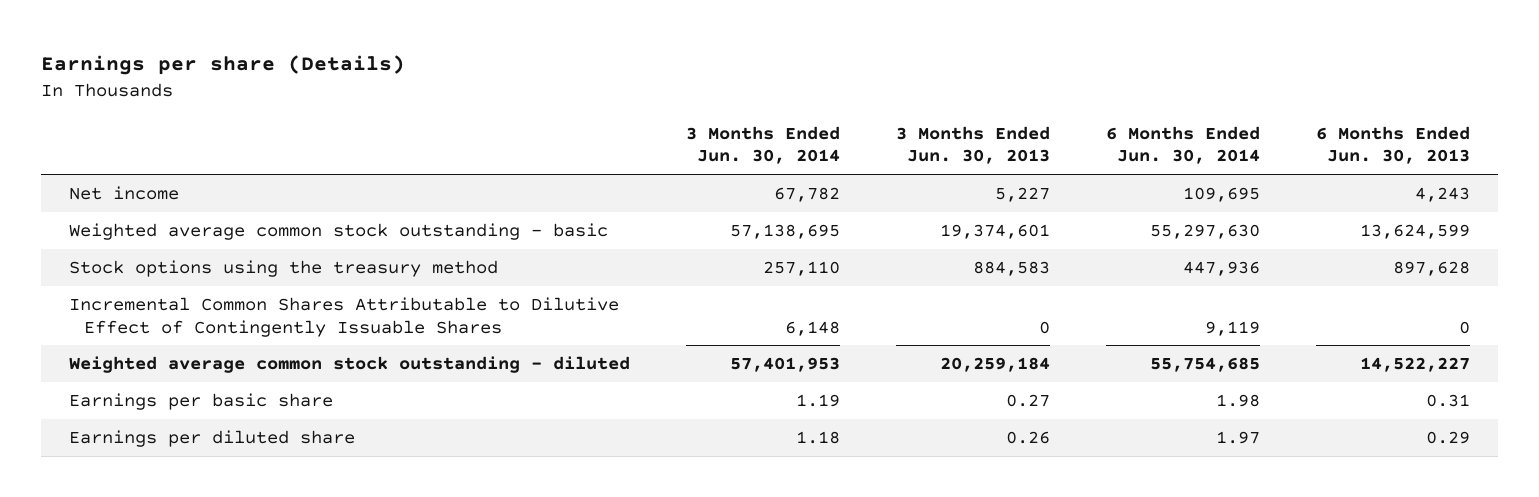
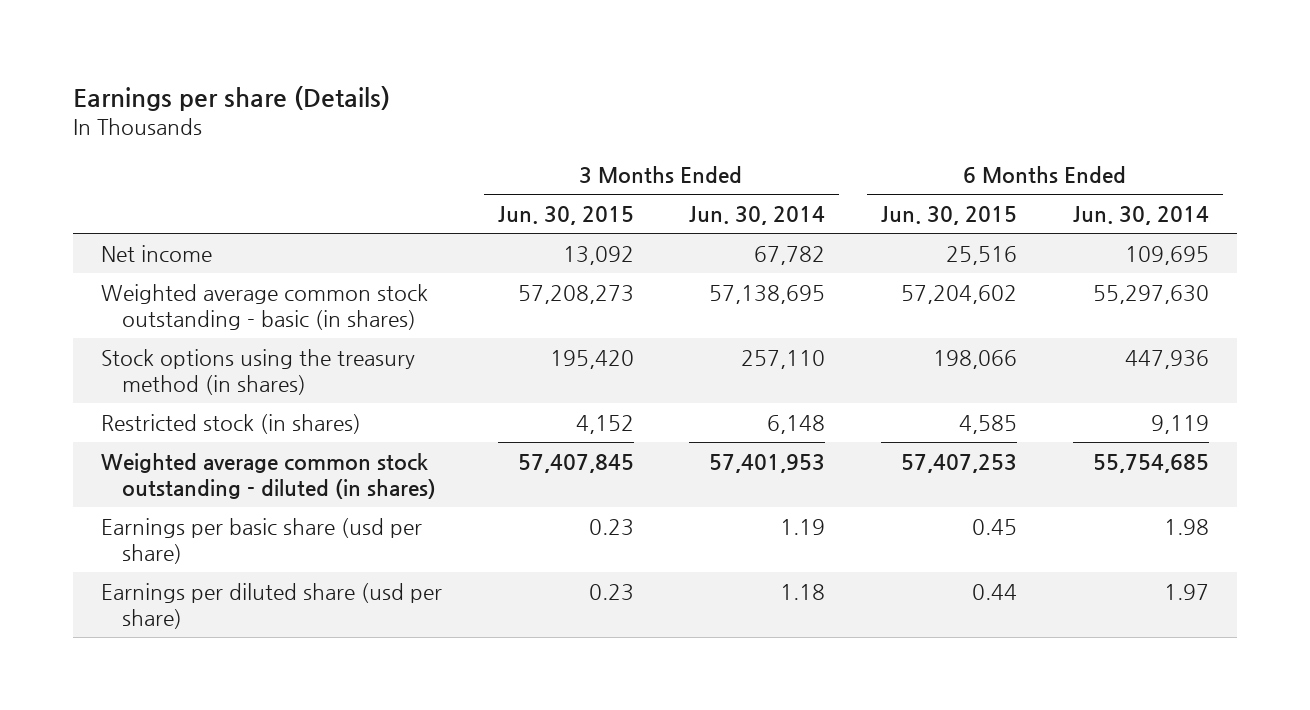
- | 3 Months Ended Jun. 30, 2014 | 3 Months Ended Jun. 30, 2013 | 6 Months Ended Jun. 30, 2014 | 6 Months Ended Jun. 30, 2013
+ | 3 Months Ended Jun. 30, 2015 | 3 Months Ended Jun. 30, 2014 | 6 Months Ended Jun. 30, 2015 | 6 Months Ended Jun. 30, 2014
- Weighted average common stock outstanding - basic | 57,138,695 | 19,374,601 | 55,297,630 | 13,624,599
- Stock options using the treasury method | 257,110 | 884,583 | 447,936 | 897,628
- Incremental Common Shares Attributable to Dilutive Effect of Contingently Issuable Shares | 6,148 | 0 | 9,119 | 0
- Weighted average common stock outstanding - diluted | 57,401,953 | 20,259,184 | 55,754,685 | 14,522,227
- Earnings per basic share | 1.19 | 0.27 | 1.98 | 0.31
- Earnings per diluted share | 1.18 | 0.26 | 1.97 | 0.29
+ Weighted average common stock outstanding - basic (in shares) | 57,208,273 | 57,138,695 | 57,204,602 | 55,297,630
+ Stock options using the treasury method (in shares) | 195,420 | 257,110 | 198,066 | 447,936
+ Restricted stock (in shares) | 4,152 | 6,148 | 4,585 | 9,119
+ Weighted average common stock outstanding - diluted (in shares) | 57,407,845 | 57,401,953 | 57,407,253 | 55,754,685
+ Earnings per basic share (usd per share) | 0.23 | 1.19 | 0.45 | 1.98
+ Earnings per diluted share (usd per share) | 0.23 | 1.18 | 0.44 | 1.97

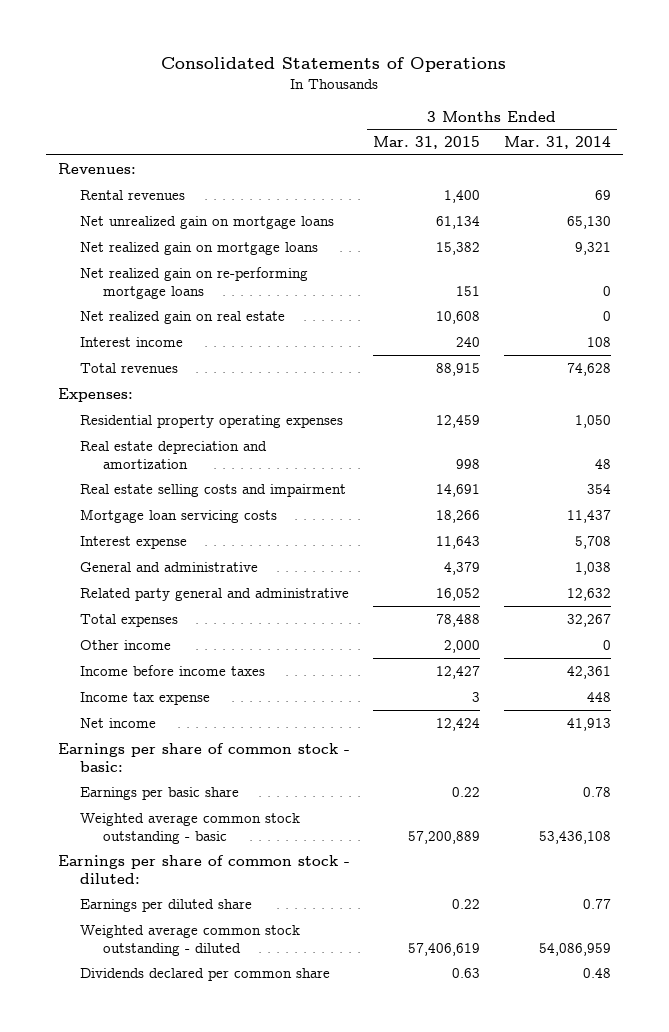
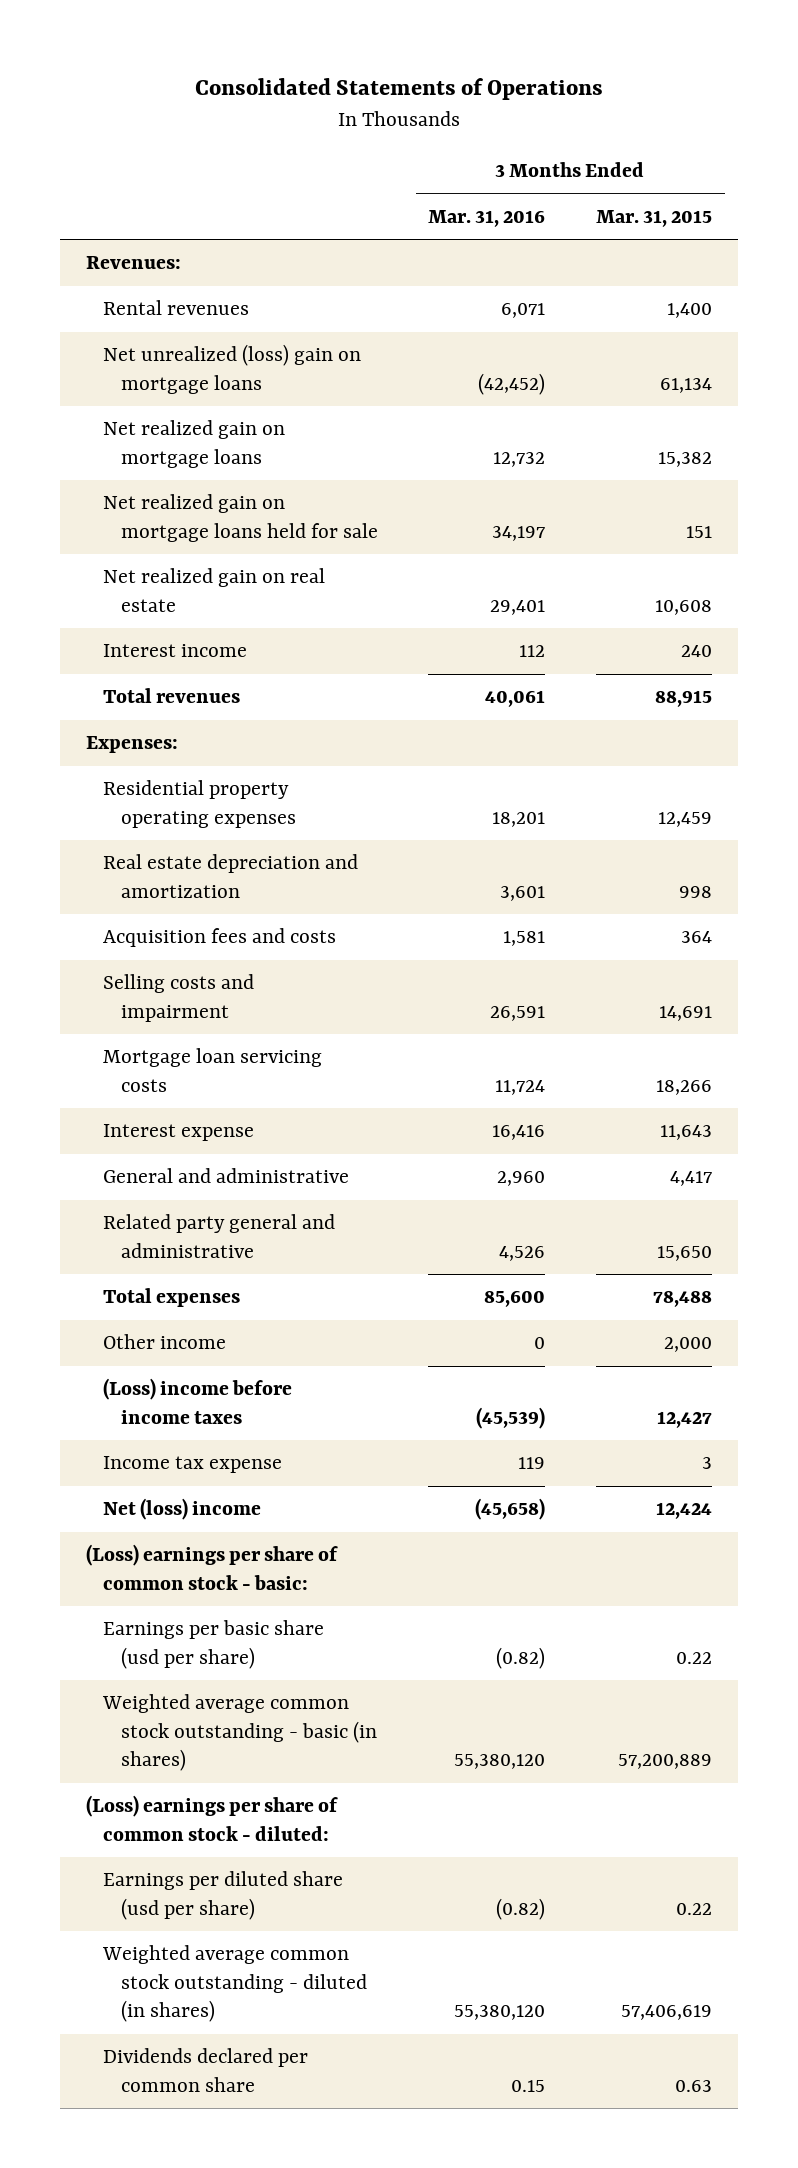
- | 3 Months Ended Mar. 31, 2015 | 3 Months Ended Mar. 31, 2014
+ | 3 Months Ended Mar. 31, 2016 | 3 Months Ended Mar. 31, 2015
- Net unrealized gain on mortgage loans | 61,134 | 65,130
+ Net unrealized (loss) gain on mortgage loans | (42,452) | 61,134
- Net realized gain on re-performing mortgage loans | 151 | 0
+ Net realized gain on mortgage loans held for sale | 34,197 | 151
- Real estate selling costs and impairment | 14,691 | 354
+ Acquisition fees and costs | 1,581 | 364
+ Selling costs and impairment | 26,591 | 14,691
- General and administrative | 4,379 | 1,038
- Related party general and administrative | 16,052 | 12,632
+ General and administrative | 2,960 | 4,417
+ Related party general and administrative | 4,526 | 15,650
- Income before income taxes | 12,427 | 42,361
+ (Loss) income before income taxes | (45,539) | 12,427
- Net income | 12,424 | 41,913
- Earnings per share of common stock - basic:
- Earnings per basic share | 0.22 | 0.78
- Weighted average common stock outstanding - basic | 57,200,889 | 53,436,108
- Earnings per share of common stock - diluted:
- Earnings per diluted share | 0.22 | 0.77
- Weighted average common stock outstanding - diluted | 57,406,619 | 54,086,959
+ Net (loss) income | (45,658) | 12,424
+ (Loss) earnings per share of common stock - basic:
+ Earnings per basic share (usd per share) | (0.82) | 0.22
+ Weighted average common stock outstanding - basic (in shares) | 55,380,120 | 57,200,889
+ (Loss) earnings per share of common stock - diluted:
+ Earnings per diluted share (usd per share) | (0.82) | 0.22
+ Weighted average common stock outstanding - diluted (in shares) | 55,380,120 | 57,406,619

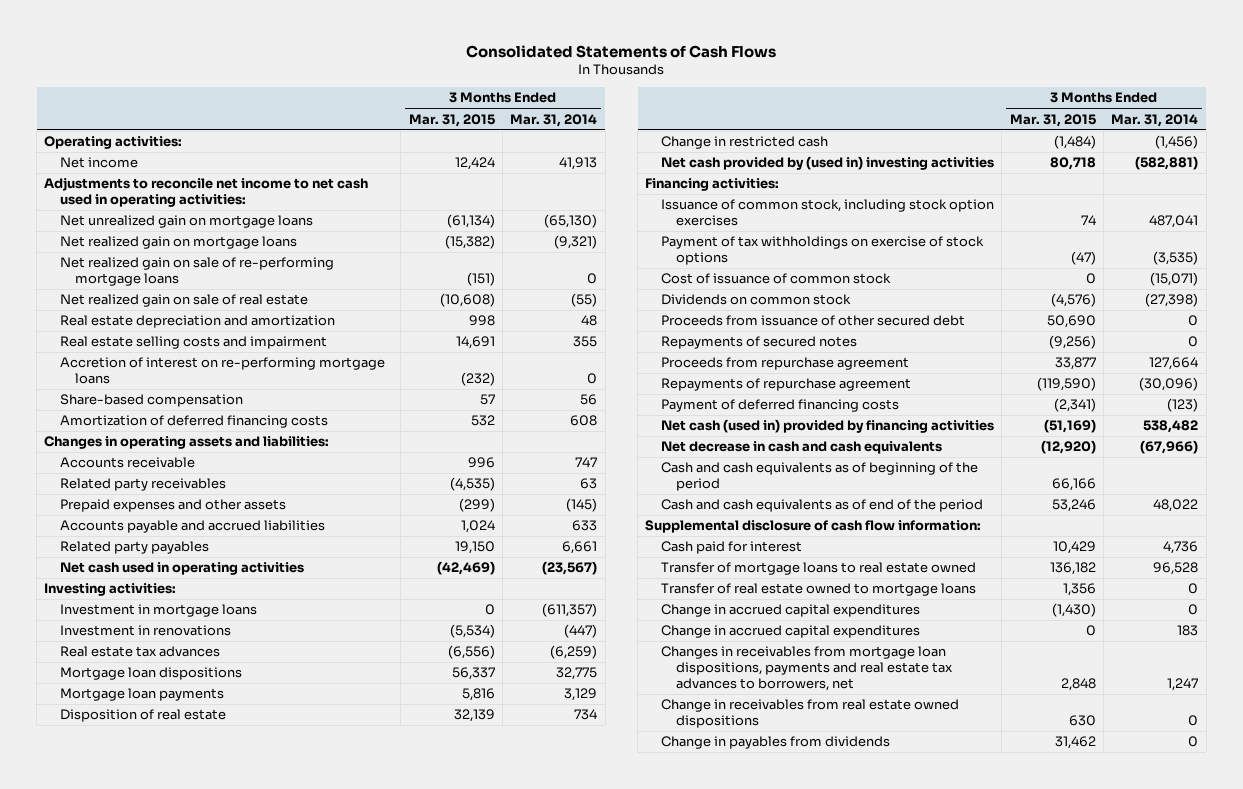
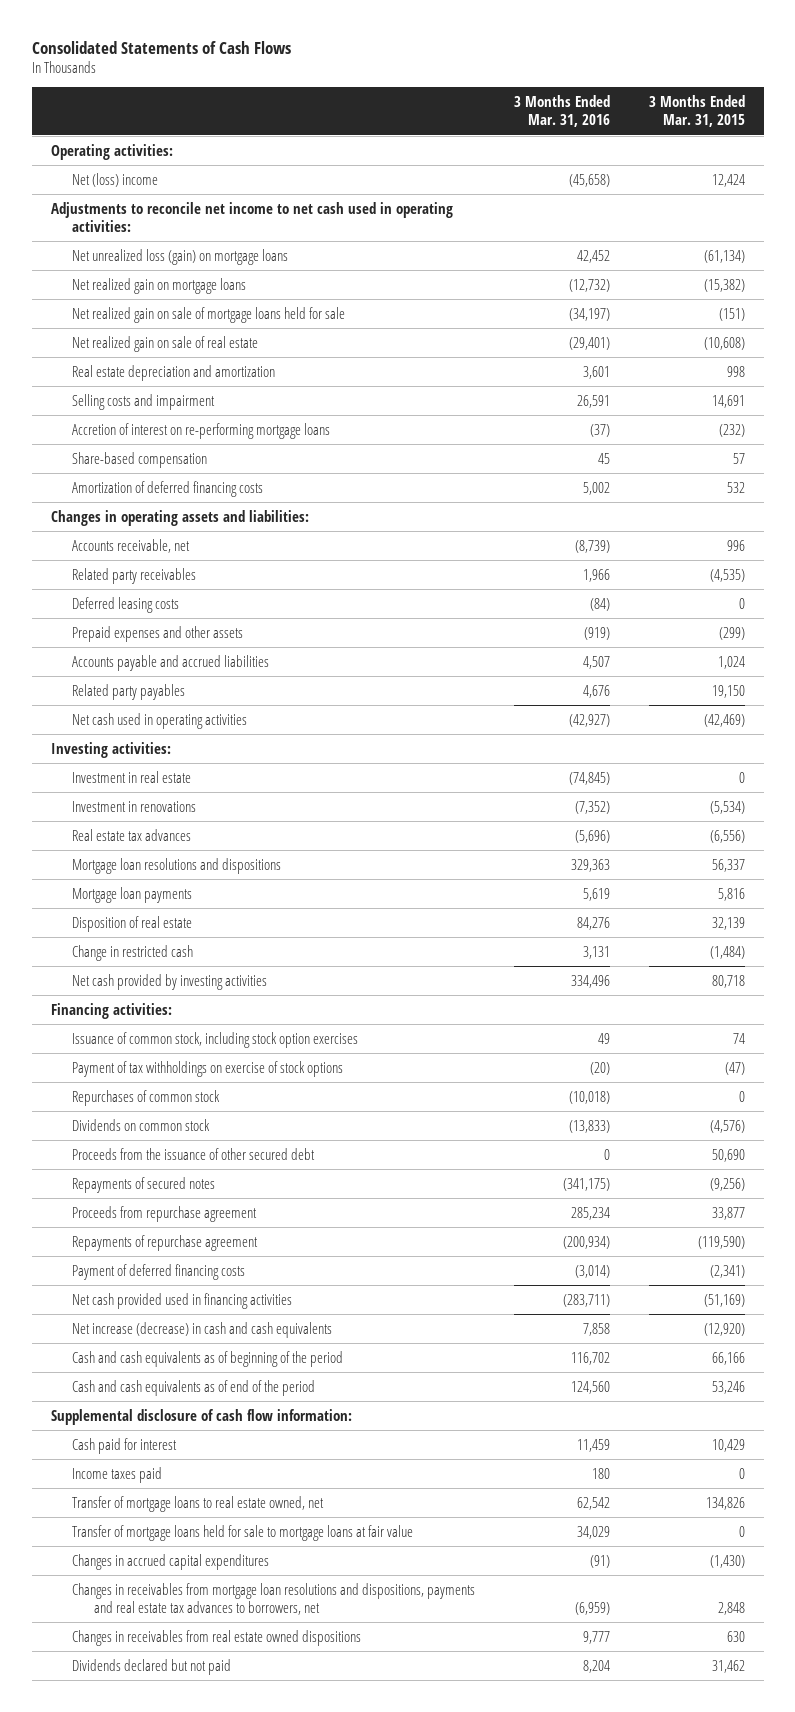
- | 3 Months Ended Mar. 31, 2015 | 3 Months Ended Mar. 31, 2014
+ | 3 Months Ended Mar. 31, 2016 | 3 Months Ended Mar. 31, 2015
- Net income | 12,424 | 41,913
+ Net (loss) income | (45,658) | 12,424
- Net unrealized gain on mortgage loans | (61,134) | (65,130)
+ Net unrealized loss (gain) on mortgage loans | 42,452 | (61,134)
- Net realized gain on sale of re-performing mortgage loans | (151) | 0
+ Net realized gain on sale of mortgage loans held for sale | (34,197) | (151)
- Real estate selling costs and impairment | 14,691 | 355
+ Selling costs and impairment | 26,591 | 14,691
- Accounts receivable | 996 | 747
+ Accounts receivable, net | (8,739) | 996
+ Deferred leasing costs | (84) | 0
- Investment in mortgage loans | 0 | (611,357)
+ Investment in real estate | (74,845) | 0
- Mortgage loan dispositions | 56,337 | 32,775
+ Mortgage loan resolutions and dispositions | 329,363 | 56,337
- Net cash provided by (used in) investing activities | 80,718 | (582,881)
+ Net cash provided by investing activities | 334,496 | 80,718
- Cost of issuance of common stock | 0 | (15,071)
+ Repurchases of common stock | (10,018) | 0
- Proceeds from issuance of other secured debt | 50,690 | 0
+ Proceeds from the issuance of other secured debt | 0 | 50,690
- Net cash (used in) provided by financing activities | (51,169) | 538,482
- Net decrease in cash and cash equivalents | (12,920) | (67,966)
+ Net cash provided used in financing activities | (283,711) | (51,169)
+ Net increase (decrease) in cash and cash equivalents | 7,858 | (12,920)
- Transfer of mortgage loans to real estate owned | 136,182 | 96,528
- Transfer of real estate owned to mortgage loans | 1,356 | 0
- Change in accrued capital expenditures | (1,430) | 0
- Change in accrued capital expenditures | 0 | 183
- Changes in receivables from mortgage loan dispositions, payments and real estate tax advances to borrowers, net | 2,848 | 1,247
- Change in receivables from real estate owned dispositions | 630 | 0
- Change in payables from dividends | 31,462 | 0
+ Income taxes paid | 180 | 0
+ Transfer of mortgage loans to real estate owned, net | 62,542 | 134,826
+ Transfer of mortgage loans held for sale to mortgage loans at fair value | 34,029 | 0
+ Changes in accrued capital expenditures | (91) | (1,430)
+ Changes in receivables from mortgage loan resolutions and dispositions, payments and real estate tax advances to borrowers, net | (6,959) | 2,848
+ Changes in receivables from real estate owned dispositions | 9,777 | 630
+ Dividends declared but not paid | 8,204 | 31,462

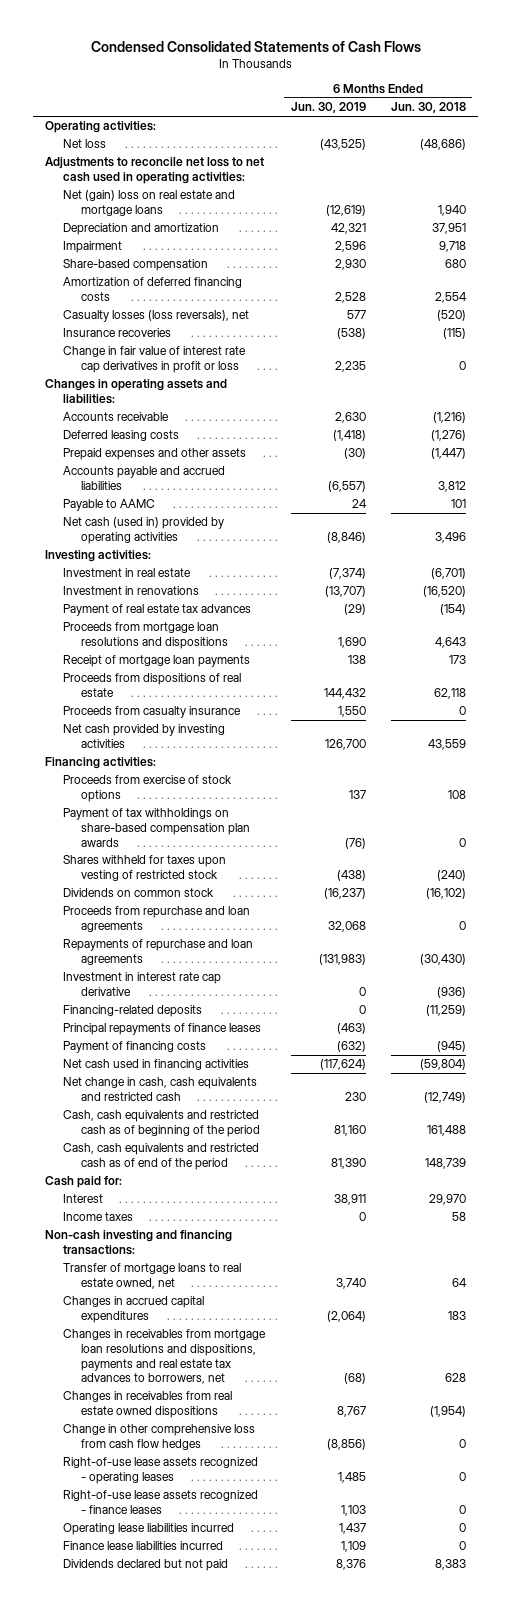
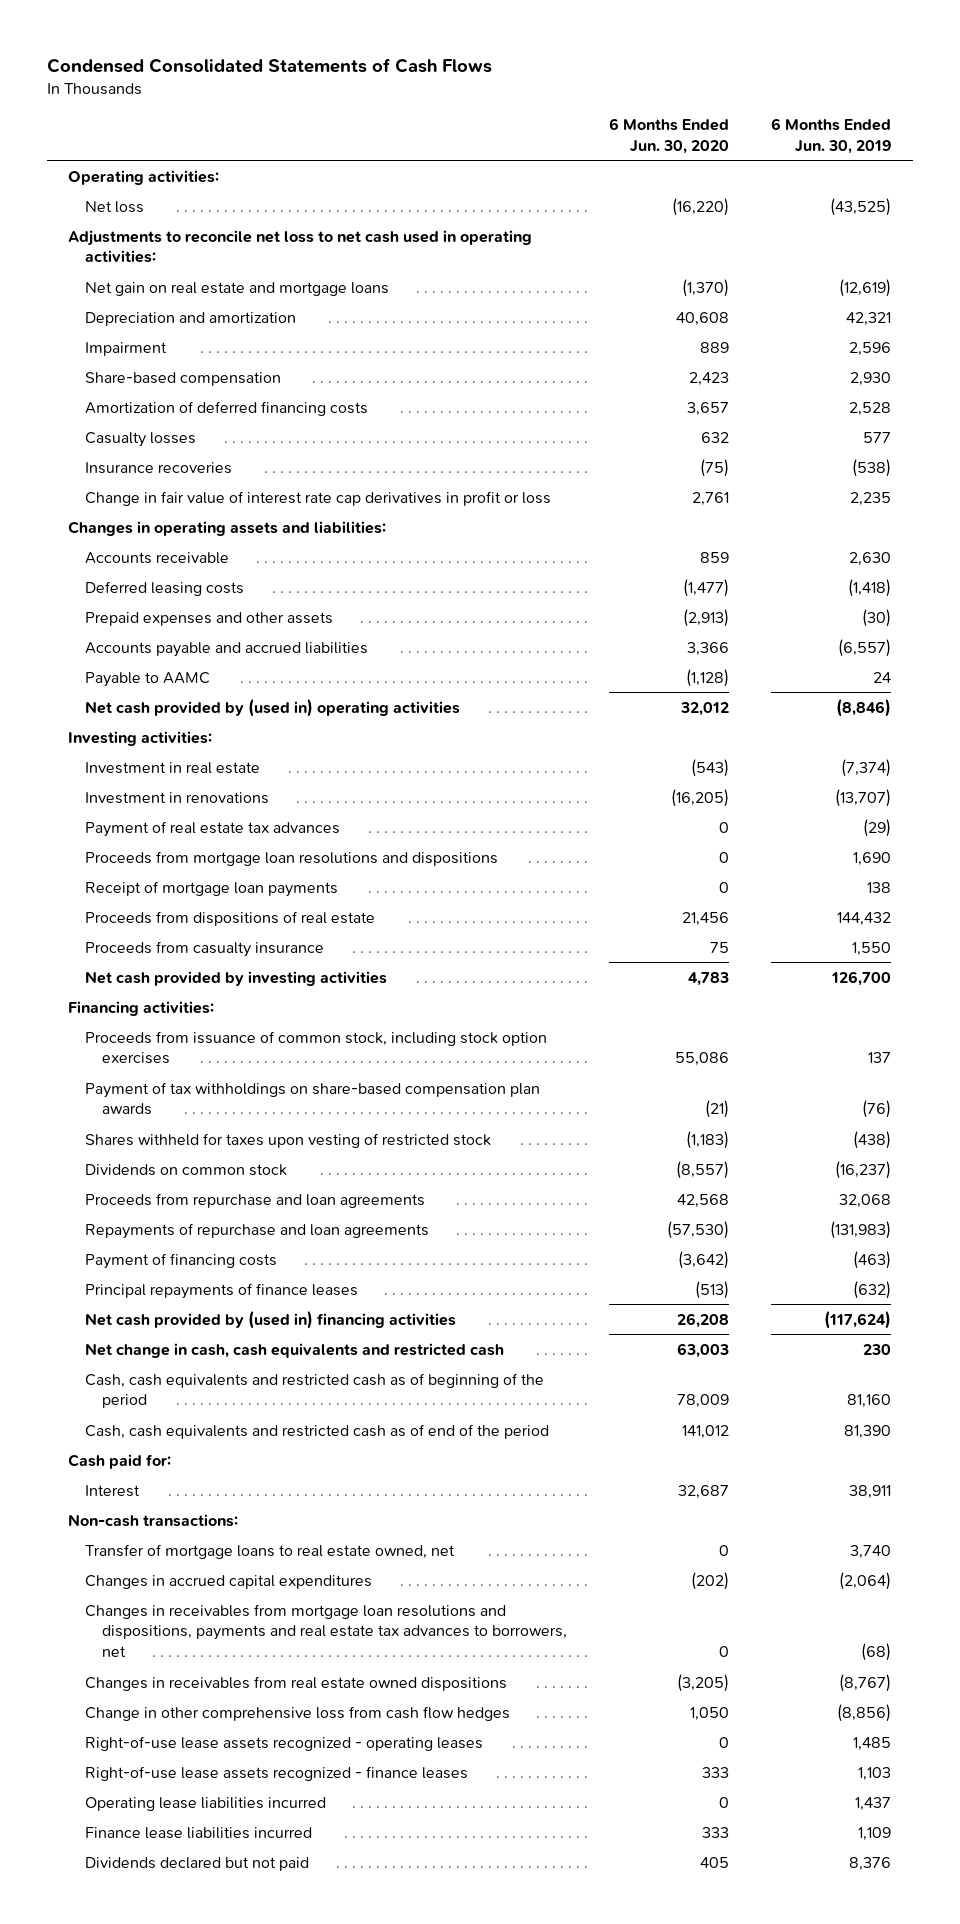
- | 6 Months Ended Jun. 30, 2019 | 6 Months Ended Jun. 30, 2018
+ | 6 Months Ended Jun. 30, 2020 | 6 Months Ended Jun. 30, 2019
- Net (gain) loss on real estate and mortgage loans | (12,619) | 1,940
+ Net gain on real estate and mortgage loans | (1,370) | (12,619)
- Casualty losses (loss reversals), net | 577 | (520)
+ Casualty losses | 632 | 577
- Net cash (used in) provided by operating activities | (8,846) | 3,496
+ Net cash provided by (used in) operating activities | 32,012 | (8,846)
- Proceeds from exercise of stock options | 137 | 108
+ Proceeds from issuance of common stock, including stock option exercises | 55,086 | 137
- Investment in interest rate cap derivative | 0 | (936)
- Financing-related deposits | 0 | (11,259)
- Principal repayments of finance leases | (463) |
- Payment of financing costs | (632) | (945)
- Net cash used in financing activities | (117,624) | (59,804)
+ Payment of financing costs | (3,642) | (463)
+ Principal repayments of finance leases | (513) | (632)
+ Net cash provided by (used in) financing activities | 26,208 | (117,624)
- Income taxes | 0 | 58
- Non-cash investing and financing transactions:
+ Non-cash transactions:
- Changes in receivables from real estate owned dispositions | 8,767 | (1,954)
+ Changes in receivables from real estate owned dispositions | (3,205) | (8,767)

